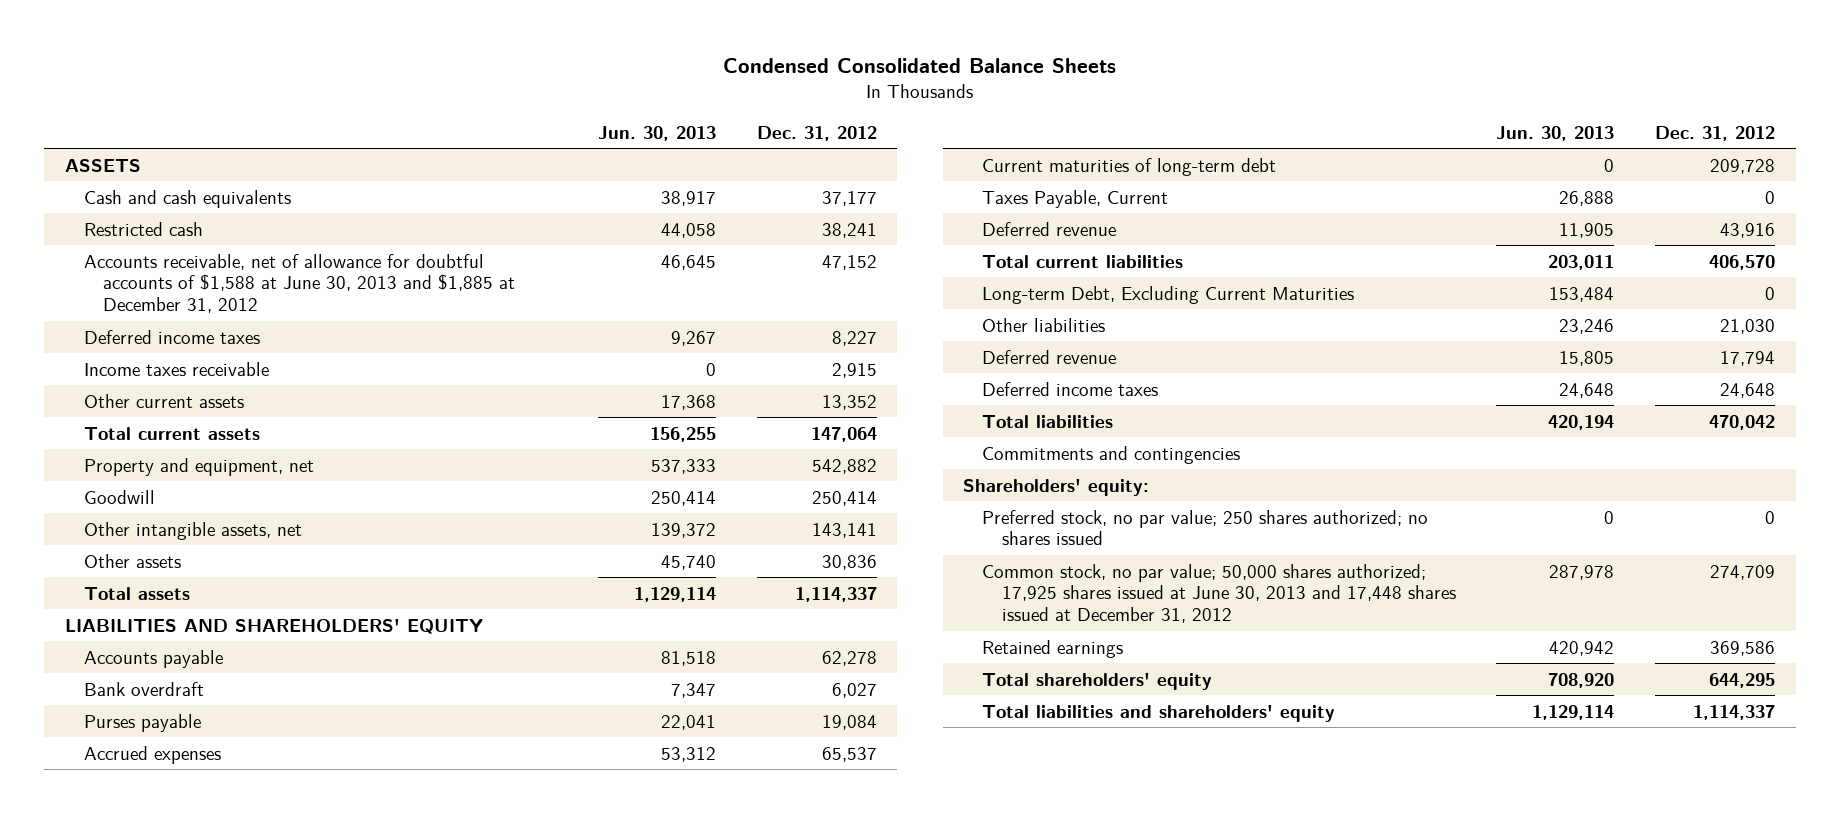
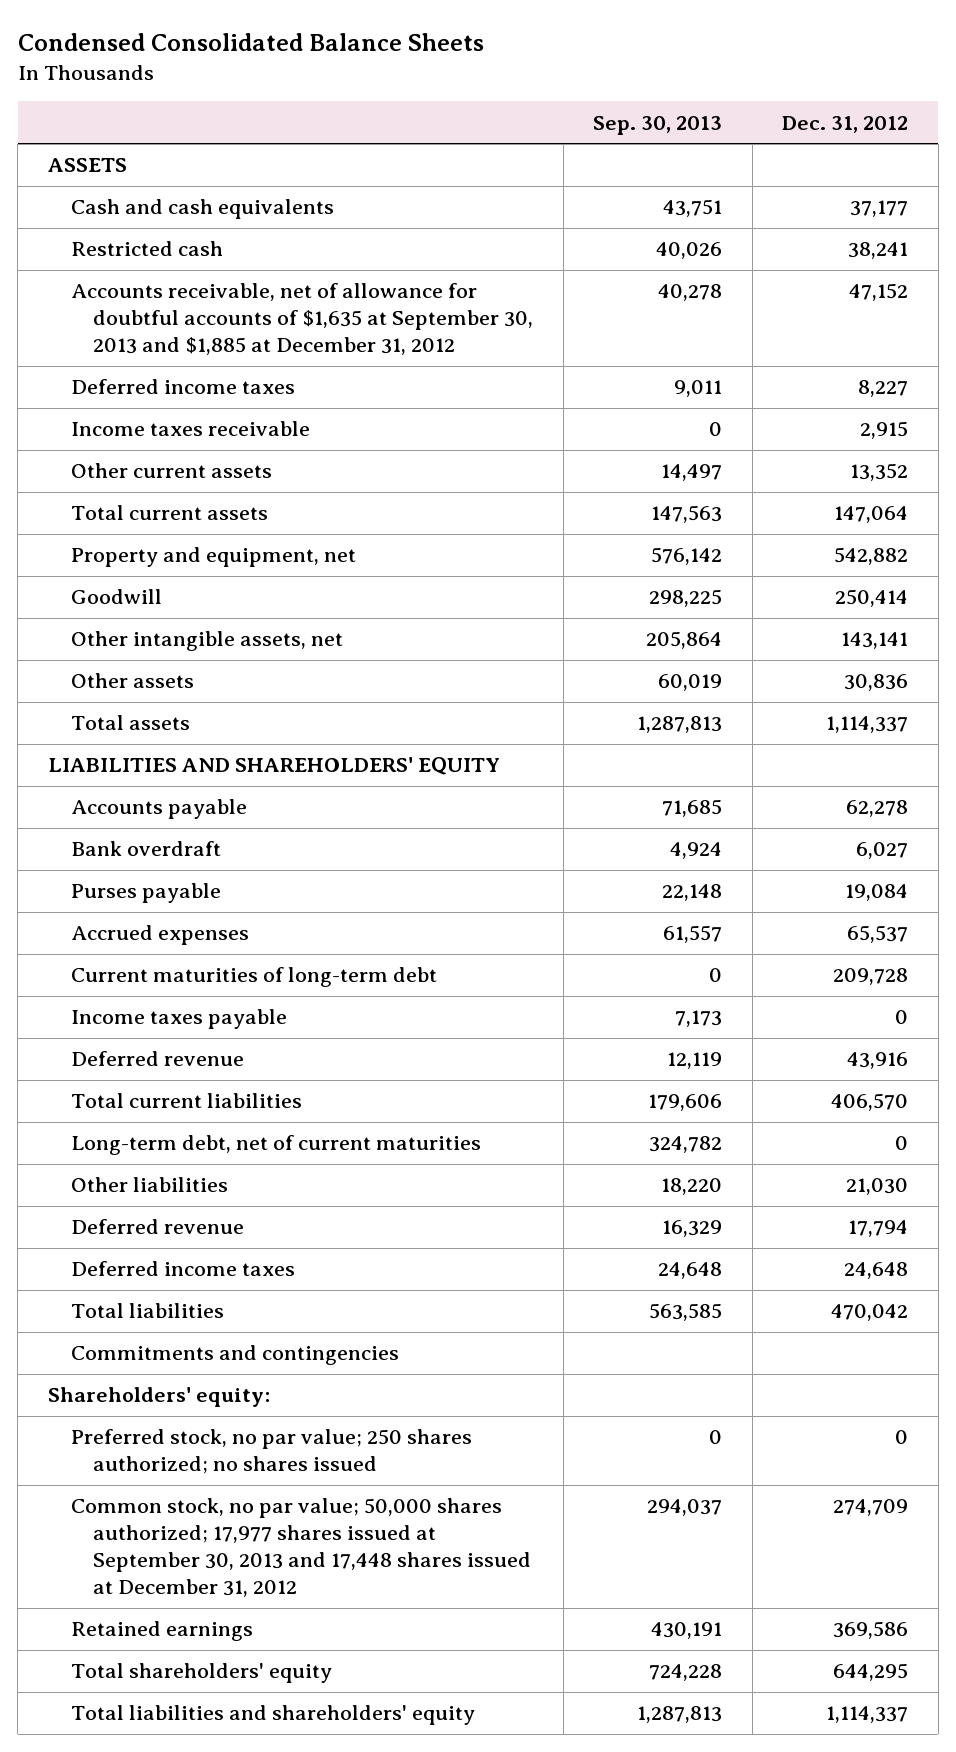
- | Jun. 30, 2013 | Dec. 31, 2012
+ | Sep. 30, 2013 | Dec. 31, 2012
- Accounts receivable, net of allowance for doubtful accounts of $1,588 at June 30, 2013 and $1,885 at December 31, 2012 | 46,645 | 47,152
+ Accounts receivable, net of allowance for doubtful accounts of $1,635 at September 30, 2013 and $1,885 at December 31, 2012 | 40,278 | 47,152
- Taxes Payable, Current | 26,888 | 0
+ Income taxes payable | 7,173 | 0
- Long-term Debt, Excluding Current Maturities | 153,484 | 0
+ Long-term debt, net of current maturities | 324,782 | 0
- Common stock, no par value; 50,000 shares authorized; 17,925 shares issued at June 30, 2013 and 17,448 shares issued at December 31, 2012 | 287,978 | 274,709
+ Common stock, no par value; 50,000 shares authorized; 17,977 shares issued at September 30, 2013 and 17,448 shares issued at December 31, 2012 | 294,037 | 274,709

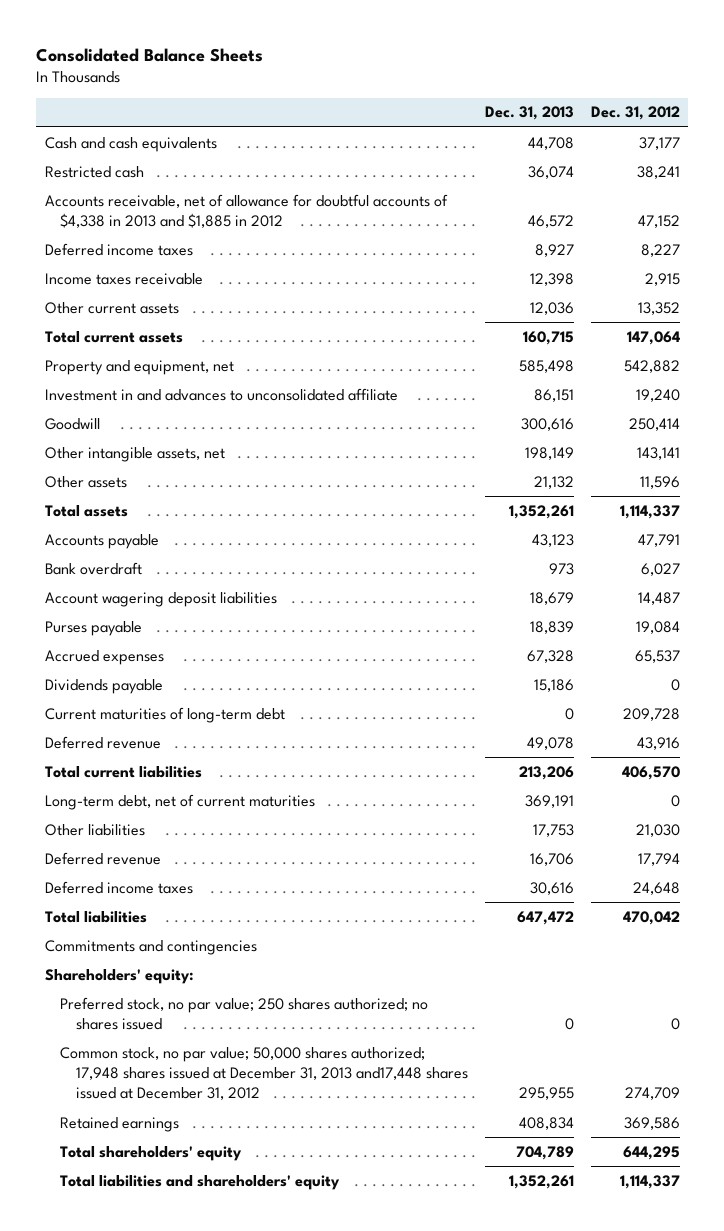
- Condensed Consolidated Balance Sheets
+ Consolidated Balance Sheets
- | Sep. 30, 2013 | Dec. 31, 2012
+ | Dec. 31, 2013 | Dec. 31, 2012
- ASSETS
- Accounts receivable, net of allowance for doubtful accounts of $1,635 at September 30, 2013 and $1,885 at December 31, 2012 | 40,278 | 47,152
+ Accounts receivable, net of allowance for doubtful accounts of $4,338 in 2013 and $1,885 in 2012 | 46,572 | 47,152
+ Investment in and advances to unconsolidated affiliate | 86,151 | 19,240
- Other assets | 60,019 | 30,836
+ Other assets | 21,132 | 11,596
- LIABILITIES AND SHAREHOLDERS' EQUITY
- Accounts payable | 71,685 | 62,278
+ Accounts payable | 43,123 | 47,791
+ Account wagering deposit liabilities | 18,679 | 14,487
+ Dividends payable | 15,186 | 0
- Income taxes payable | 7,173 | 0
- Common stock, no par value; 50,000 shares authorized; 17,977 shares issued at September 30, 2013 and 17,448 shares issued at December 31, 2012 | 294,037 | 274,709
+ Common stock, no par value; 50,000 shares authorized; 17,948 shares issued at December 31, 2013 and17,448 shares issued at December 31, 2012 | 295,955 | 274,709

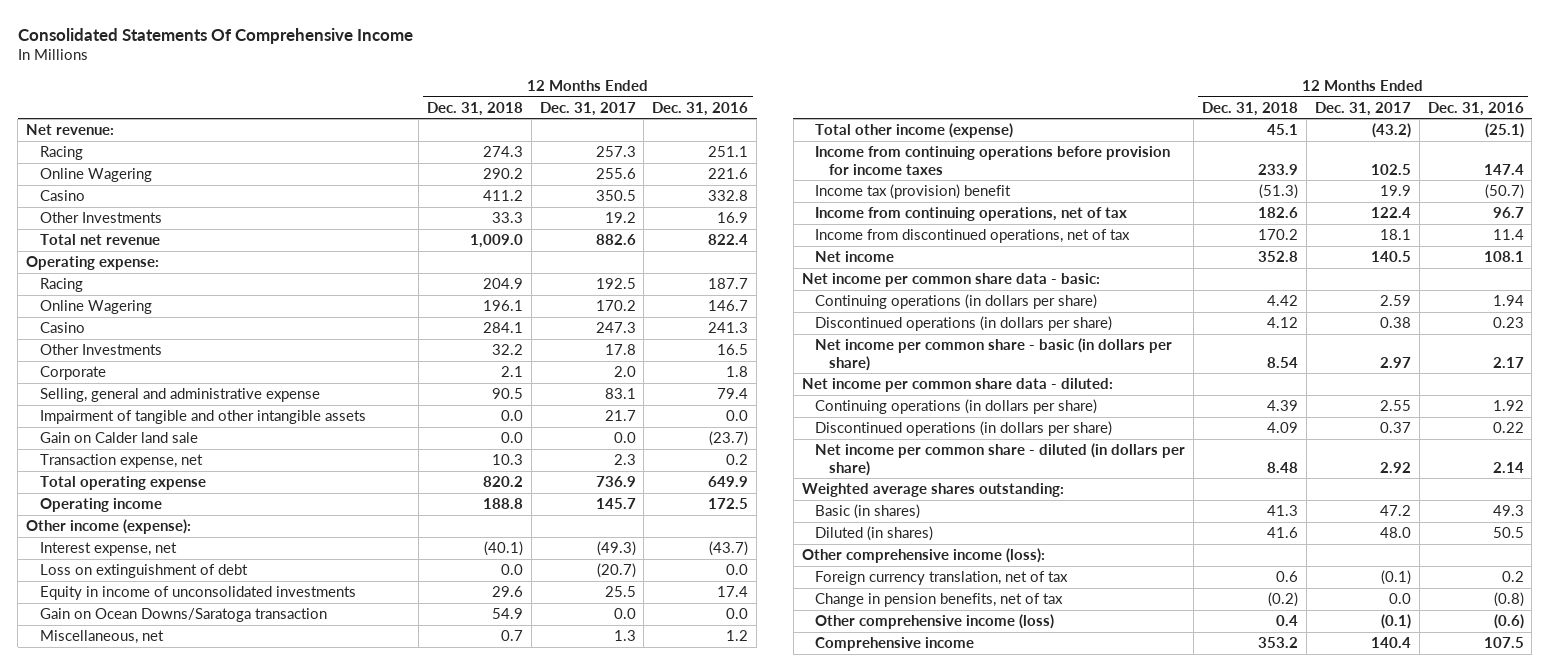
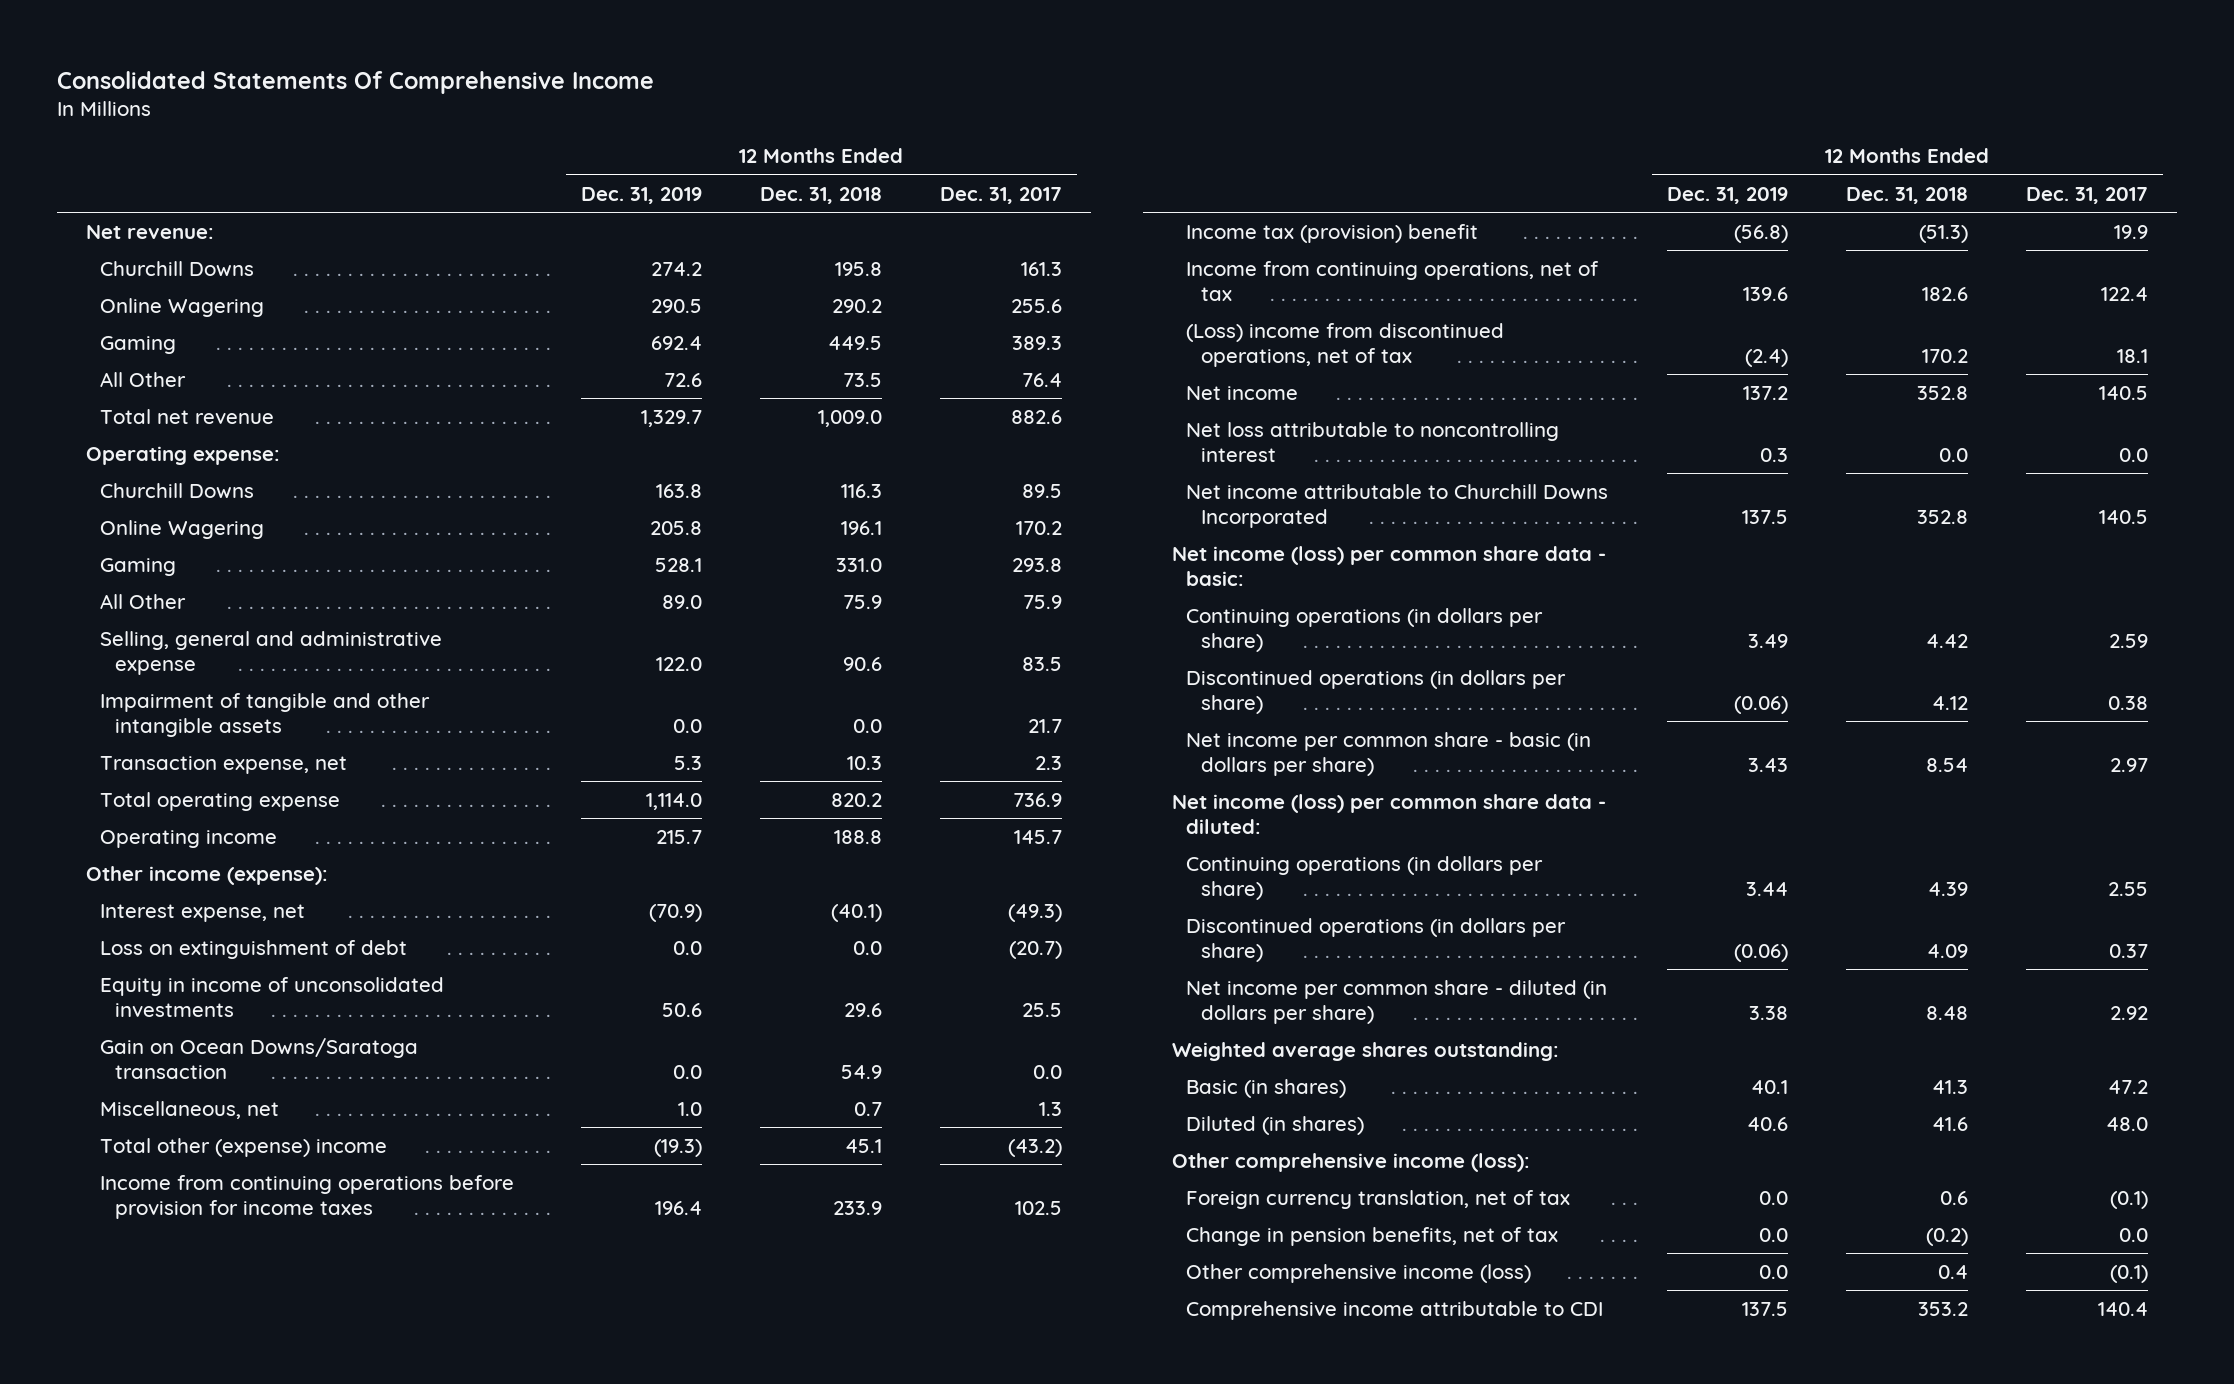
- | 12 Months Ended Dec. 31, 2018 | 12 Months Ended Dec. 31, 2017 | 12 Months Ended Dec. 31, 2016
+ | 12 Months Ended Dec. 31, 2019 | 12 Months Ended Dec. 31, 2018 | 12 Months Ended Dec. 31, 2017
- Racing | 274.3 | 257.3 | 251.1
+ Churchill Downs | 274.2 | 195.8 | 161.3
- Casino | 411.2 | 350.5 | 332.8
- Other Investments | 33.3 | 19.2 | 16.9
+ Gaming | 692.4 | 449.5 | 389.3
+ All Other | 72.6 | 73.5 | 76.4
- Racing | 204.9 | 192.5 | 187.7
+ Churchill Downs | 163.8 | 116.3 | 89.5
- Casino | 284.1 | 247.3 | 241.3
- Other Investments | 32.2 | 17.8 | 16.5
- Corporate | 2.1 | 2.0 | 1.8
- Selling, general and administrative expense | 90.5 | 83.1 | 79.4
+ Gaming | 528.1 | 331.0 | 293.8
+ All Other | 89.0 | 75.9 | 75.9
+ Selling, general and administrative expense | 122.0 | 90.6 | 83.5
- Gain on Calder land sale | 0.0 | 0.0 | (23.7)
- Total other income (expense) | 45.1 | (43.2) | (25.1)
+ Total other (expense) income | (19.3) | 45.1 | (43.2)
- Income from discontinued operations, net of tax | 170.2 | 18.1 | 11.4
+ (Loss) income from discontinued operations, net of tax | (2.4) | 170.2 | 18.1
- Net income per common share data - basic:
+ Net loss attributable to noncontrolling interest | 0.3 | 0.0 | 0.0
+ Net income attributable to Churchill Downs Incorporated | 137.5 | 352.8 | 140.5
+ Net income (loss) per common share data - basic:
- Net income per common share data - diluted:
+ Net income (loss) per common share data - diluted:
- Comprehensive income | 353.2 | 140.4 | 107.5
+ Comprehensive income attributable to CDI | 137.5 | 353.2 | 140.4

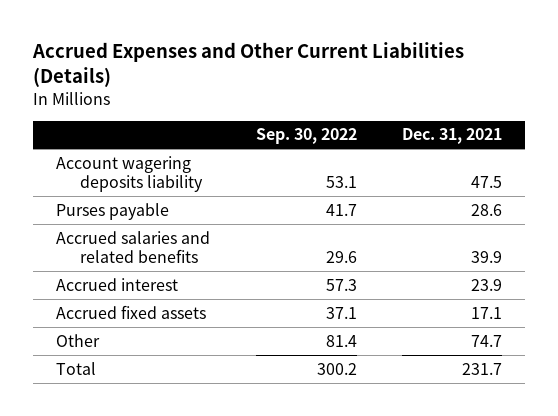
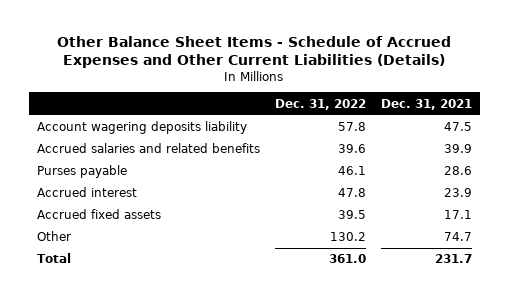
- Accrued Expenses and Other Current Liabilities (Details)
+ Other Balance Sheet Items - Schedule of Accrued Expenses and Other Current Liabilities (Details)
- | Sep. 30, 2022 | Dec. 31, 2021
+ | Dec. 31, 2022 | Dec. 31, 2021
moved down: Purses payable | 46.1 | 28.6

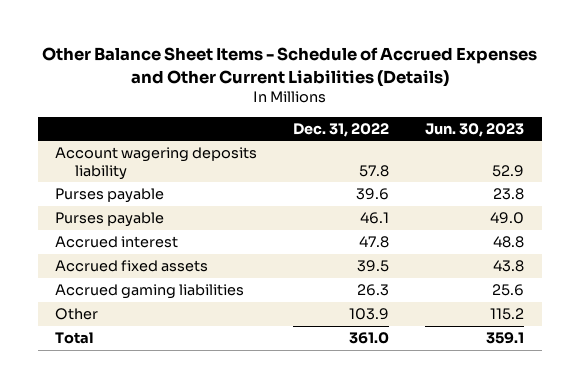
- | Dec. 31, 2022 | Dec. 31, 2021
+ | Dec. 31, 2022 | Jun. 30, 2023
- Accrued salaries and related benefits | 39.6 | 39.9
+ Purses payable | 39.6 | 23.8
- Other | 130.2 | 74.7
+ Accrued gaming liabilities | 26.3 | 25.6
+ Other | 103.9 | 115.2

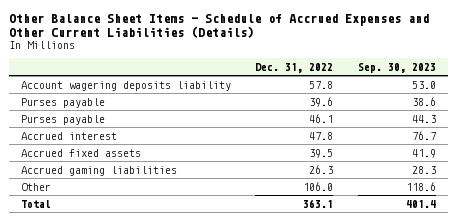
- | Dec. 31, 2022 | Jun. 30, 2023
+ | Dec. 31, 2022 | Sep. 30, 2023
- Other | 103.9 | 115.2
- Total | 361.0 | 359.1
+ Other | 106.0 | 118.6
+ Total | 363.1 | 401.4

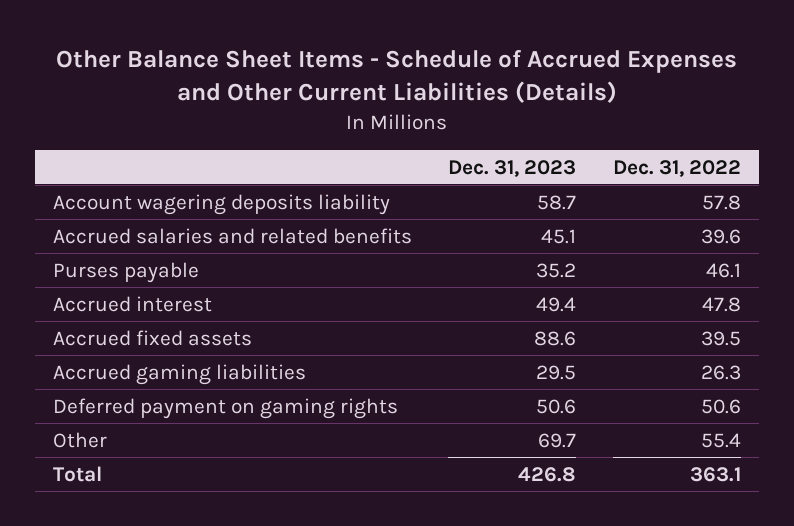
- | Dec. 31, 2022 | Sep. 30, 2023
+ | Dec. 31, 2023 | Dec. 31, 2022
- Purses payable | 39.6 | 38.6
+ Accrued salaries and related benefits | 45.1 | 39.6
- Other | 106.0 | 118.6
+ Deferred payment on gaming rights | 50.6 | 50.6
+ Other | 69.7 | 55.4

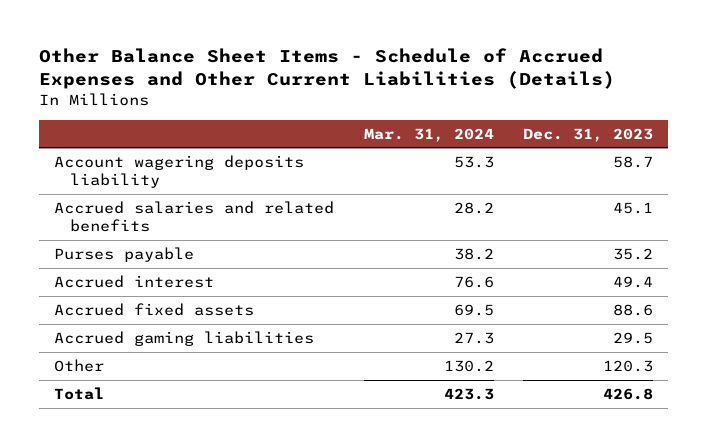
- | Dec. 31, 2023 | Dec. 31, 2022
+ | Mar. 31, 2024 | Dec. 31, 2023
- Deferred payment on gaming rights | 50.6 | 50.6
- Other | 69.7 | 55.4
+ Other | 130.2 | 120.3

